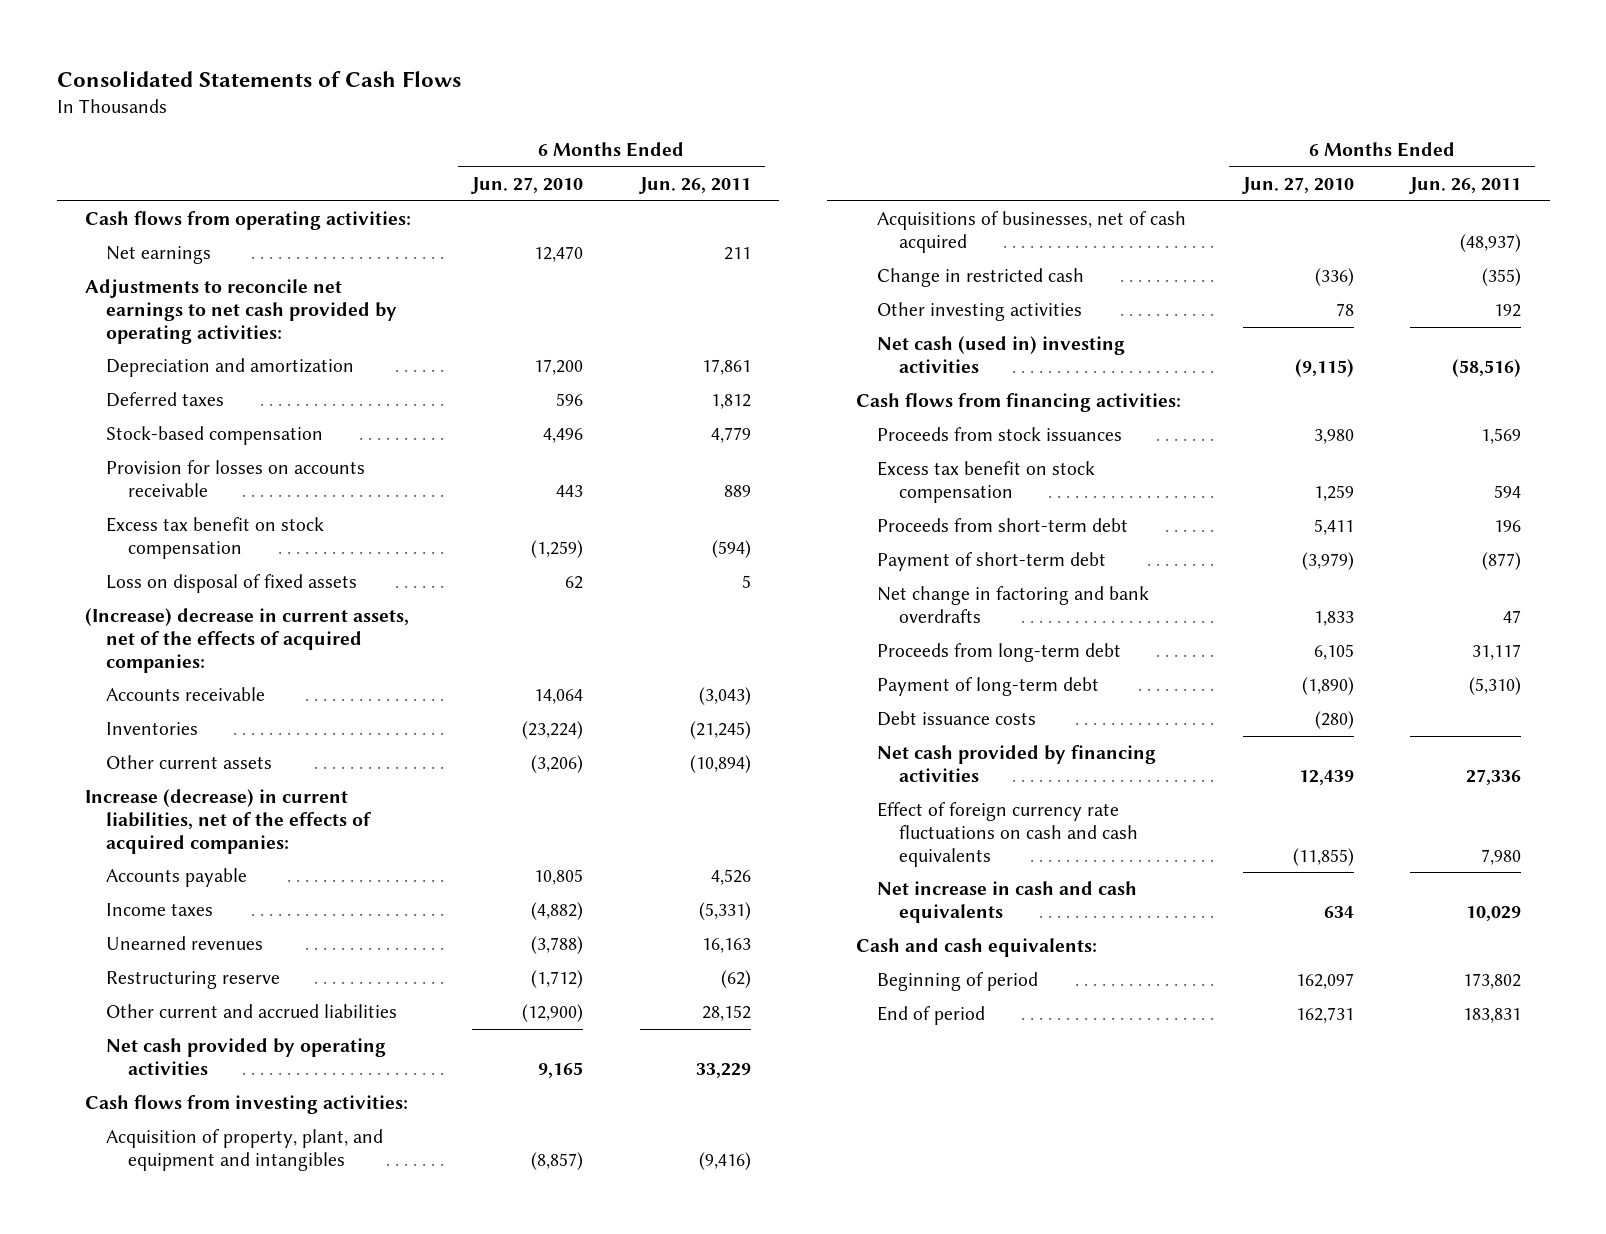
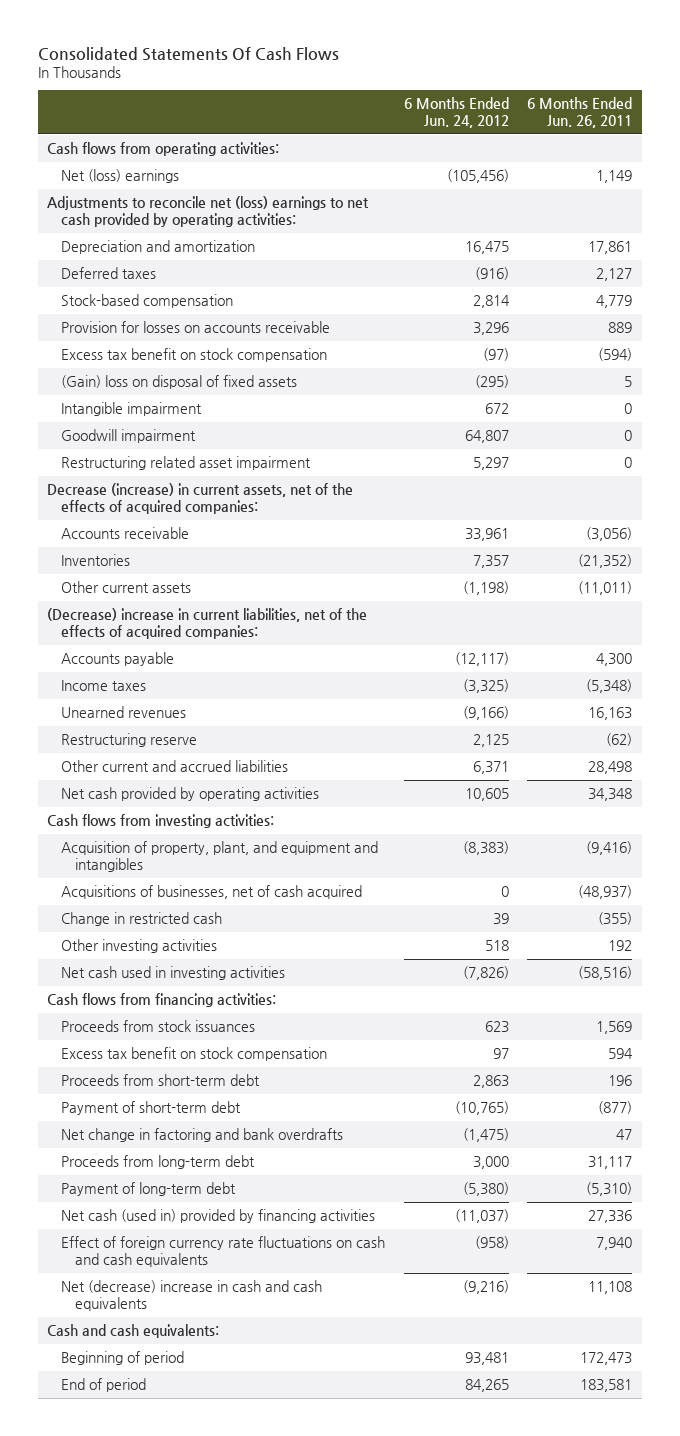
- Consolidated Statements of Cash Flows
+ Consolidated Statements Of Cash Flows
- | 6 Months Ended Jun. 27, 2010 | 6 Months Ended Jun. 26, 2011
+ | 6 Months Ended Jun. 24, 2012 | 6 Months Ended Jun. 26, 2011
- Net earnings | 12,470 | 211
- Adjustments to reconcile net earnings to net cash provided by operating activities:
+ Net (loss) earnings | (105,456) | 1,149
+ Adjustments to reconcile net (loss) earnings to net cash provided by operating activities:
- Deferred taxes | 596 | 1,812
+ Deferred taxes | (916) | 2,127
- Loss on disposal of fixed assets | 62 | 5
- (Increase) decrease in current assets, net of the effects of acquired companies:
- Accounts receivable | 14,064 | (3,043)
- Inventories | (23,224) | (21,245)
- Other current assets | (3,206) | (10,894)
- Increase (decrease) in current liabilities, net of the effects of acquired companies:
- Accounts payable | 10,805 | 4,526
- Income taxes | (4,882) | (5,331)
+ (Gain) loss on disposal of fixed assets | (295) | 5
+ Intangible impairment | 672 | 0
+ Goodwill impairment | 64,807 | 0
+ Restructuring related asset impairment | 5,297 | 0
+ Decrease (increase) in current assets, net of the effects of acquired companies:
+ Accounts receivable | 33,961 | (3,056)
+ Inventories | 7,357 | (21,352)
+ Other current assets | (1,198) | (11,011)
+ (Decrease) increase in current liabilities, net of the effects of acquired companies:
+ Accounts payable | (12,117) | 4,300
+ Income taxes | (3,325) | (5,348)
- Other current and accrued liabilities | (12,900) | 28,152
- Net cash provided by operating activities | 9,165 | 33,229
+ Other current and accrued liabilities | 6,371 | 28,498
+ Net cash provided by operating activities | 10,605 | 34,348
- Net cash (used in) investing activities | (9,115) | (58,516)
+ Net cash used in investing activities | (7,826) | (58,516)
- Debt issuance costs | (280) |
- Net cash provided by financing activities | 12,439 | 27,336
- Effect of foreign currency rate fluctuations on cash and cash equivalents | (11,855) | 7,980
- Net increase in cash and cash equivalents | 634 | 10,029
+ Net cash (used in) provided by financing activities | (11,037) | 27,336
+ Effect of foreign currency rate fluctuations on cash and cash equivalents | (958) | 7,940
+ Net (decrease) increase in cash and cash equivalents | (9,216) | 11,108
- Beginning of period | 162,097 | 173,802
- End of period | 162,731 | 183,831
+ Beginning of period | 93,481 | 172,473
+ End of period | 84,265 | 183,581

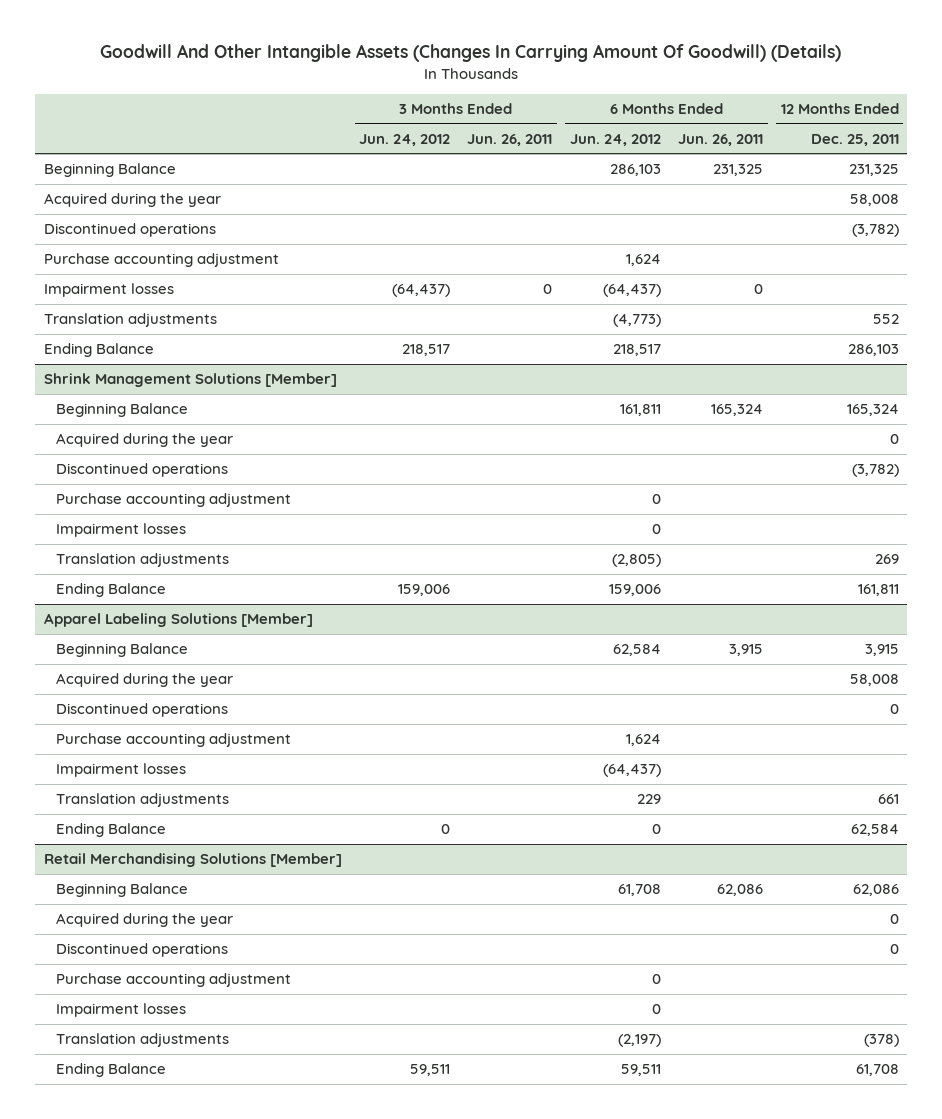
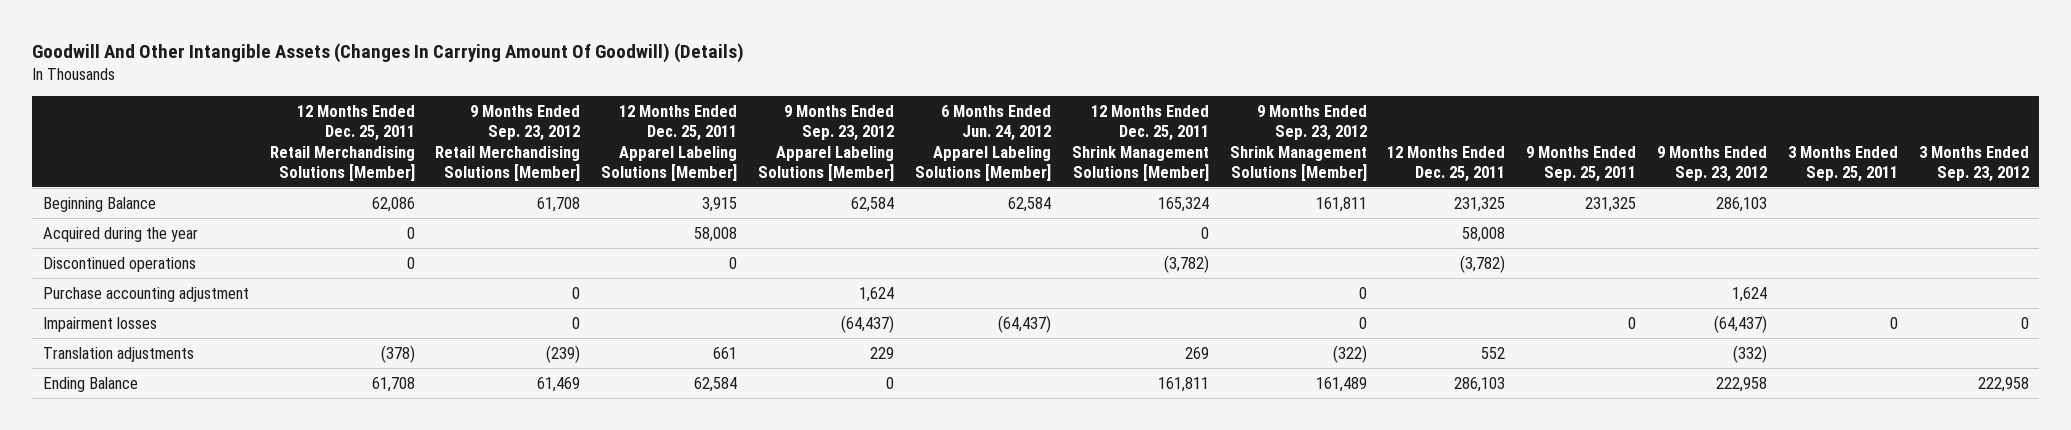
- | 3 Months Ended Jun. 24, 2012 | 3 Months Ended Jun. 26, 2011 | 6 Months Ended Jun. 24, 2012 | 6 Months Ended Jun. 26, 2011 | 12 Months Ended Dec. 25, 2011
+ | 12 Months Ended Dec. 25, 2011 Retail Merchandising Solutions [Member] | 9 Months Ended Sep. 23, 2012 Retail Merchandising Solutions [Member] | 12 Months Ended Dec. 25, 2011 Apparel Labeling Solutions [Member] | 9 Months Ended Sep. 23, 2012 Apparel Labeling Solutions [Member] | 6 Months Ended Jun. 24, 2012 Apparel Labeling Solutions [Member] | 12 Months Ended Dec. 25, 2011 Shrink Management Solutions [Member] | 9 Months Ended Sep. 23, 2012 Shrink Management Solutions [Member] | 12 Months Ended Dec. 25, 2011 | 9 Months Ended Sep. 25, 2011 | 9 Months Ended Sep. 23, 2012 | 3 Months Ended Sep. 25, 2011 | 3 Months Ended Sep. 23, 2012
- Shrink Management Solutions [Member]
- Beginning Balance | | | 161,811 | 165,324 | 165,324
- Acquired during the year | | | | | 0
- Discontinued operations | | | | | (3,782)
- Purchase accounting adjustment | | | 0 | |
- Impairment losses | | | 0 | |
- Translation adjustments | | | (2,805) | | 269
- Ending Balance | 159,006 | | 159,006 | | 161,811
- Apparel Labeling Solutions [Member]
- Beginning Balance | | | 62,584 | 3,915 | 3,915
- Acquired during the year | | | | | 58,008
- Discontinued operations | | | | | 0
- Purchase accounting adjustment | | | 1,624 | |
- Impairment losses | | | (64,437) | |
- Translation adjustments | | | 229 | | 661
- Ending Balance | 0 | | 0 | | 62,584
- Retail Merchandising Solutions [Member]
- Beginning Balance | | | 61,708 | 62,086 | 62,086
- Acquired during the year | | | | | 0
- Discontinued operations | | | | | 0
- Purchase accounting adjustment | | | 0 | |
- Impairment losses | | | 0 | |
- Translation adjustments | | | (2,197) | | (378)
- Ending Balance | 59,511 | | 59,511 | | 61,708

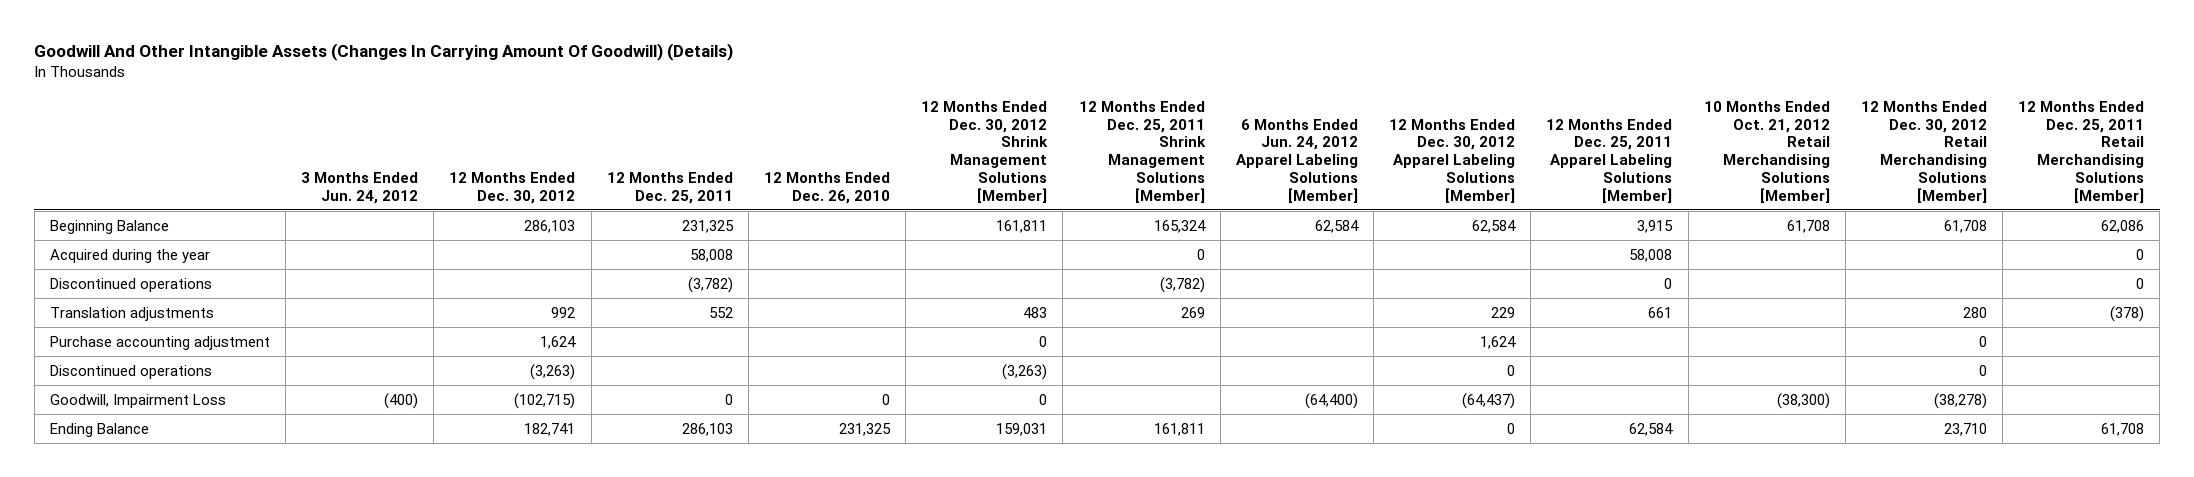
- | 12 Months Ended Dec. 25, 2011 Retail Merchandising Solutions [Member] | 9 Months Ended Sep. 23, 2012 Retail Merchandising Solutions [Member] | 12 Months Ended Dec. 25, 2011 Apparel Labeling Solutions [Member] | 9 Months Ended Sep. 23, 2012 Apparel Labeling Solutions [Member] | 6 Months Ended Jun. 24, 2012 Apparel Labeling Solutions [Member] | 12 Months Ended Dec. 25, 2011 Shrink Management Solutions [Member] | 9 Months Ended Sep. 23, 2012 Shrink Management Solutions [Member] | 12 Months Ended Dec. 25, 2011 | 9 Months Ended Sep. 25, 2011 | 9 Months Ended Sep. 23, 2012 | 3 Months Ended Sep. 25, 2011 | 3 Months Ended Sep. 23, 2012
+ | 3 Months Ended Jun. 24, 2012 | 12 Months Ended Dec. 30, 2012 | 12 Months Ended Dec. 25, 2011 | 12 Months Ended Dec. 26, 2010 | 12 Months Ended Dec. 30, 2012 Shrink Management Solutions [Member] | 12 Months Ended Dec. 25, 2011 Shrink Management Solutions [Member] | 6 Months Ended Jun. 24, 2012 Apparel Labeling Solutions [Member] | 12 Months Ended Dec. 30, 2012 Apparel Labeling Solutions [Member] | 12 Months Ended Dec. 25, 2011 Apparel Labeling Solutions [Member] | 10 Months Ended Oct. 21, 2012 Retail Merchandising Solutions [Member] | 12 Months Ended Dec. 30, 2012 Retail Merchandising Solutions [Member] | 12 Months Ended Dec. 25, 2011 Retail Merchandising Solutions [Member]
- Impairment losses | | 0 | | (64,437) | (64,437) | | 0 | | 0 | (64,437) | 0 | 0
moved down: Purchase accounting adjustment | | 1,624 | | | 0 | | | 1,624 | | | 0 |
+ Discontinued operations | | (3,263) | | | (3,263) | | | 0 | | | 0 |
+ Goodwill, Impairment Loss | (400) | (102,715) | 0 | 0 | 0 | | (64,400) | (64,437) | | (38,300) | (38,278) |

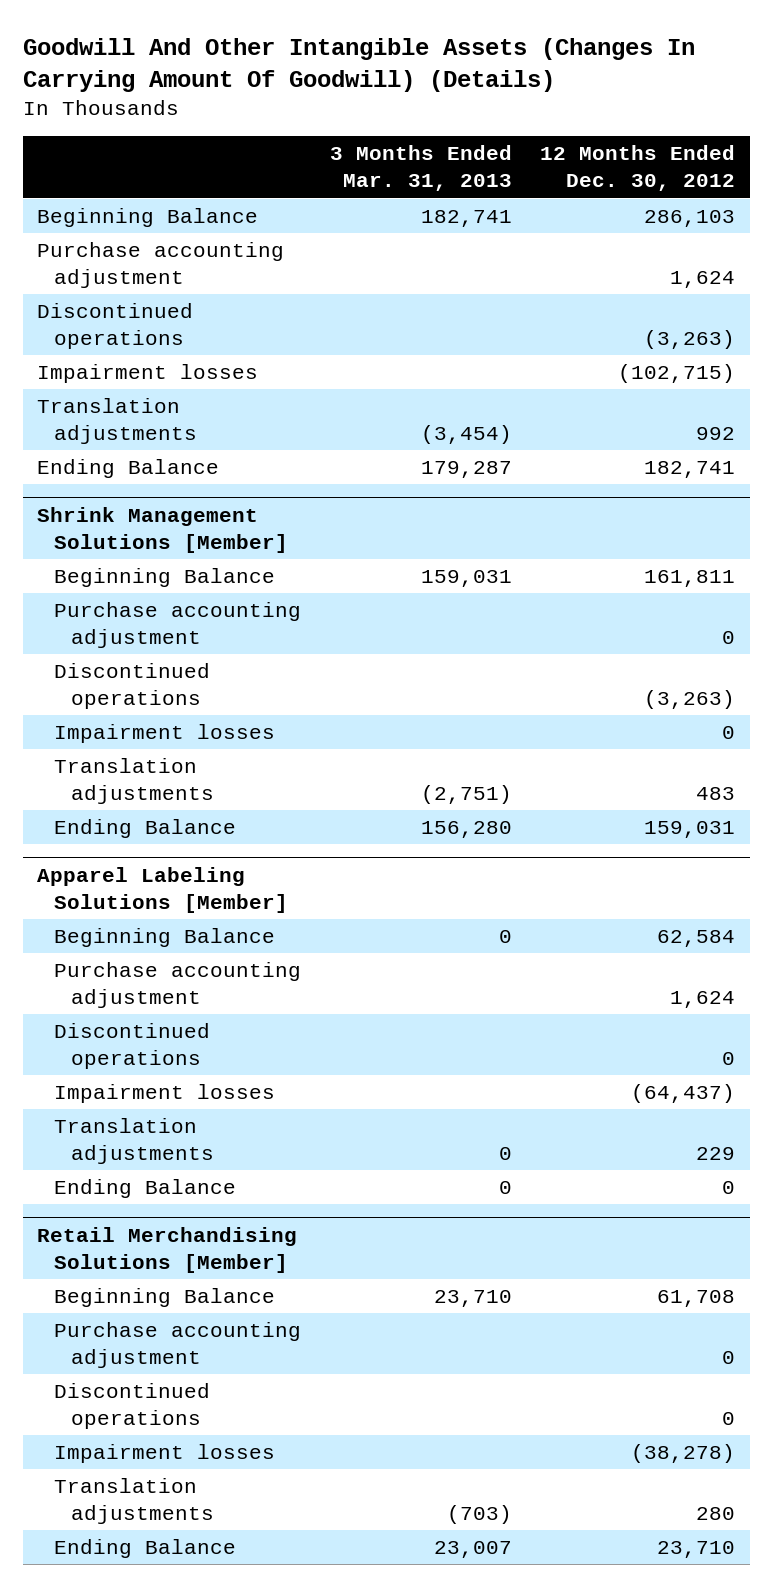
- | 3 Months Ended Jun. 24, 2012 | 12 Months Ended Dec. 30, 2012 | 12 Months Ended Dec. 25, 2011 | 12 Months Ended Dec. 26, 2010 | 12 Months Ended Dec. 30, 2012 Shrink Management Solutions [Member] | 12 Months Ended Dec. 25, 2011 Shrink Management Solutions [Member] | 6 Months Ended Jun. 24, 2012 Apparel Labeling Solutions [Member] | 12 Months Ended Dec. 30, 2012 Apparel Labeling Solutions [Member] | 12 Months Ended Dec. 25, 2011 Apparel Labeling Solutions [Member] | 10 Months Ended Oct. 21, 2012 Retail Merchandising Solutions [Member] | 12 Months Ended Dec. 30, 2012 Retail Merchandising Solutions [Member] | 12 Months Ended Dec. 25, 2011 Retail Merchandising Solutions [Member]
+ | 3 Months Ended Mar. 31, 2013 | 12 Months Ended Dec. 30, 2012
- Acquired during the year | | | 58,008 | | | 0 | | | 58,008 | | | 0
- Discontinued operations | | | (3,782) | | | (3,782) | | | 0 | | | 0
- Goodwill, Impairment Loss | (400) | (102,715) | 0 | 0 | 0 | | (64,400) | (64,437) | | (38,300) | (38,278) |
+ Impairment losses | | (102,715)
moved down: Translation adjustments | (3,454) | 992
+ Shrink Management Solutions [Member]
+ Beginning Balance | 159,031 | 161,811
+ Purchase accounting adjustment | | 0
+ Discontinued operations | | (3,263)
+ Impairment losses | | 0
+ Translation adjustments | (2,751) | 483
+ Ending Balance | 156,280 | 159,031
+ Apparel Labeling Solutions [Member]
+ Beginning Balance | 0 | 62,584
+ Purchase accounting adjustment | | 1,624
+ Discontinued operations | | 0
+ Impairment losses | | (64,437)
+ Translation adjustments | 0 | 229
+ Ending Balance | 0 | 0
+ Retail Merchandising Solutions [Member]
+ Beginning Balance | 23,710 | 61,708
+ Purchase accounting adjustment | | 0
+ Discontinued operations | | 0
+ Impairment losses | | (38,278)
+ Translation adjustments | (703) | 280
+ Ending Balance | 23,007 | 23,710

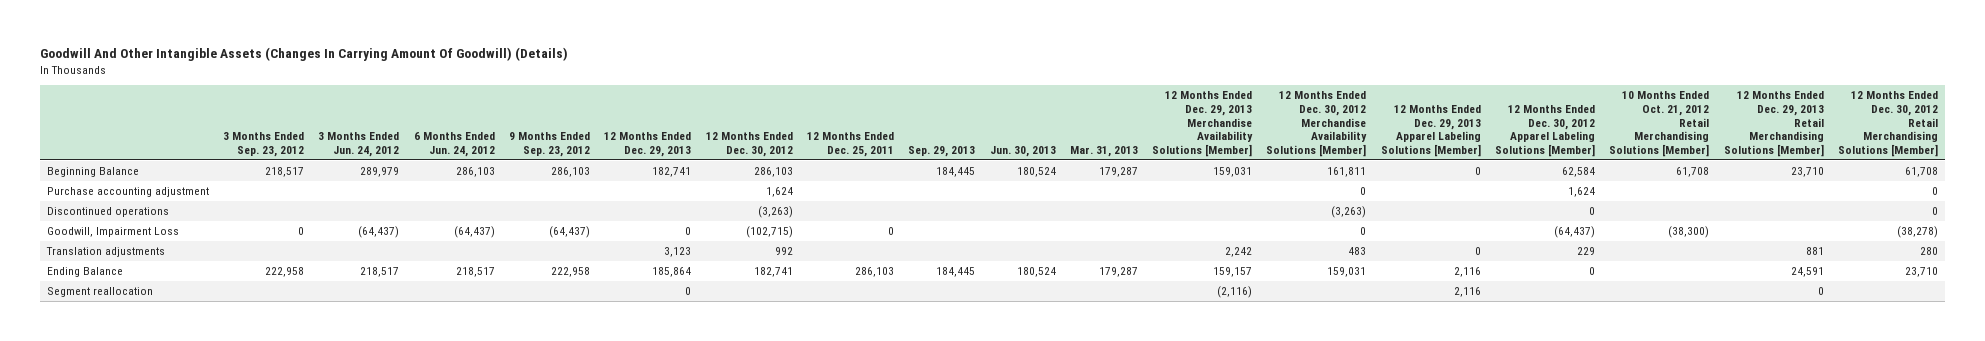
- | 3 Months Ended Mar. 31, 2013 | 12 Months Ended Dec. 30, 2012
+ | 3 Months Ended Sep. 23, 2012 | 3 Months Ended Jun. 24, 2012 | 6 Months Ended Jun. 24, 2012 | 9 Months Ended Sep. 23, 2012 | 12 Months Ended Dec. 29, 2013 | 12 Months Ended Dec. 30, 2012 | 12 Months Ended Dec. 25, 2011 | Sep. 29, 2013 | Jun. 30, 2013 | Mar. 31, 2013 | 12 Months Ended Dec. 29, 2013 Merchandise Availability Solutions [Member] | 12 Months Ended Dec. 30, 2012 Merchandise Availability Solutions [Member] | 12 Months Ended Dec. 29, 2013 Apparel Labeling Solutions [Member] | 12 Months Ended Dec. 30, 2012 Apparel Labeling Solutions [Member] | 10 Months Ended Oct. 21, 2012 Retail Merchandising Solutions [Member] | 12 Months Ended Dec. 29, 2013 Retail Merchandising Solutions [Member] | 12 Months Ended Dec. 30, 2012 Retail Merchandising Solutions [Member]
- Impairment losses | | (102,715)
+ Goodwill, Impairment Loss | 0 | (64,437) | (64,437) | (64,437) | 0 | (102,715) | 0 | | | | | 0 | | (64,437) | (38,300) | | (38,278)
- Shrink Management Solutions [Member]
- Beginning Balance | 159,031 | 161,811
- Purchase accounting adjustment | | 0
- Discontinued operations | | (3,263)
- Impairment losses | | 0
- Translation adjustments | (2,751) | 483
- Ending Balance | 156,280 | 159,031
- Apparel Labeling Solutions [Member]
- Beginning Balance | 0 | 62,584
- Purchase accounting adjustment | | 1,624
- Discontinued operations | | 0
- Impairment losses | | (64,437)
- Translation adjustments | 0 | 229
- Ending Balance | 0 | 0
- Retail Merchandising Solutions [Member]
- Beginning Balance | 23,710 | 61,708
- Purchase accounting adjustment | | 0
- Discontinued operations | | 0
- Impairment losses | | (38,278)
- Translation adjustments | (703) | 280
- Ending Balance | 23,007 | 23,710
+ Segment reallocation | | | | | 0 | | | | | | (2,116) | | 2,116 | | | 0 |

